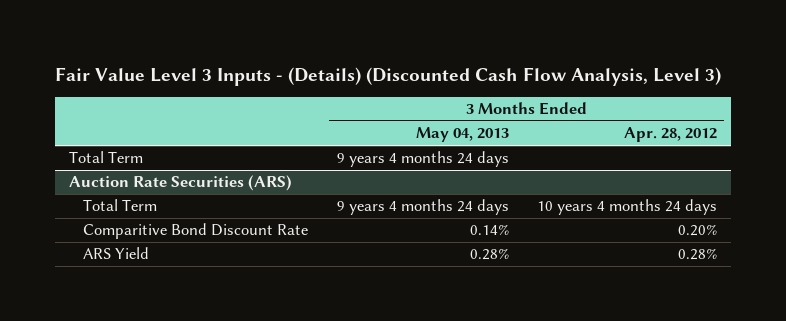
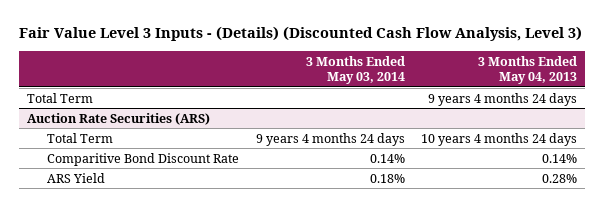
- | 3 Months Ended May 04, 2013 | 3 Months Ended Apr. 28, 2012
+ | 3 Months Ended May 03, 2014 | 3 Months Ended May 04, 2013
@ Auction Rate Securities (ARS)
- Total Term | 9 years 4 months 24 days | 10 years 4 months 24 days
+ Total Term | 9 years 4 months 24 days | 10 years 4 months 24 days

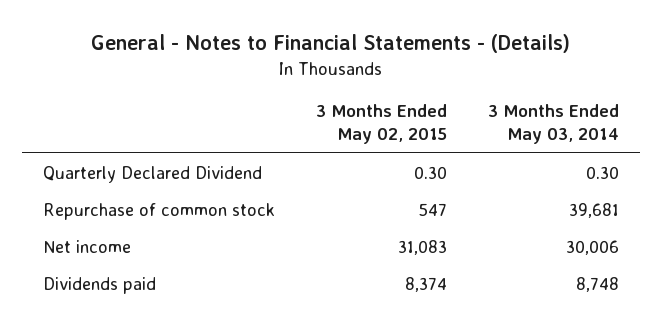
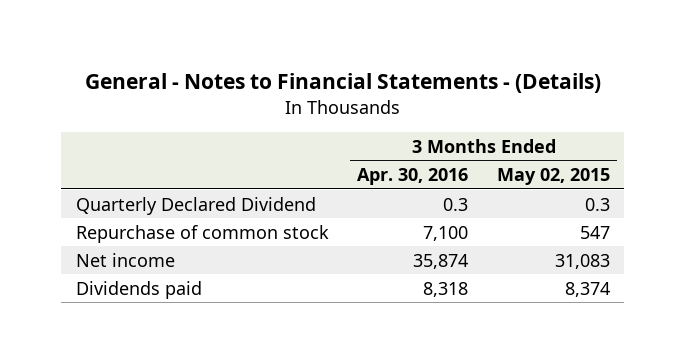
- | 3 Months Ended May 02, 2015 | 3 Months Ended May 03, 2014
+ | 3 Months Ended Apr. 30, 2016 | 3 Months Ended May 02, 2015
- Quarterly Declared Dividend | 0.30 | 0.30
+ Quarterly Declared Dividend | 0.3 | 0.3

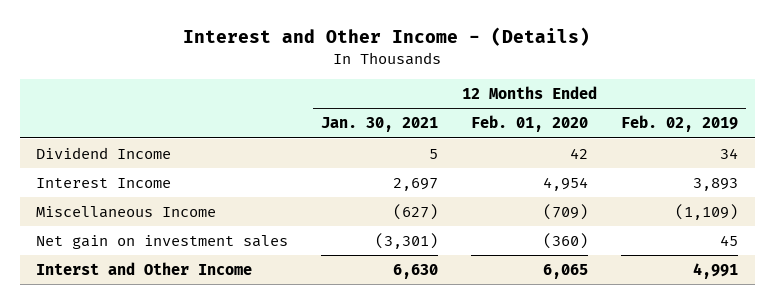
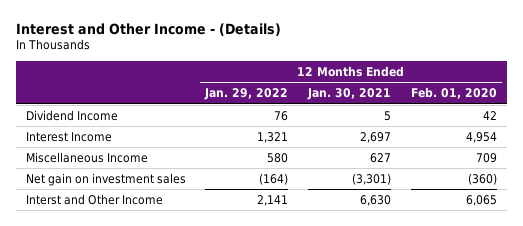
- | 12 Months Ended Jan. 30, 2021 | 12 Months Ended Feb. 01, 2020 | 12 Months Ended Feb. 02, 2019
+ | 12 Months Ended Jan. 29, 2022 | 12 Months Ended Jan. 30, 2021 | 12 Months Ended Feb. 01, 2020
- Miscellaneous Income | (627) | (709) | (1,109)
+ Miscellaneous Income | 580 | 627 | 709

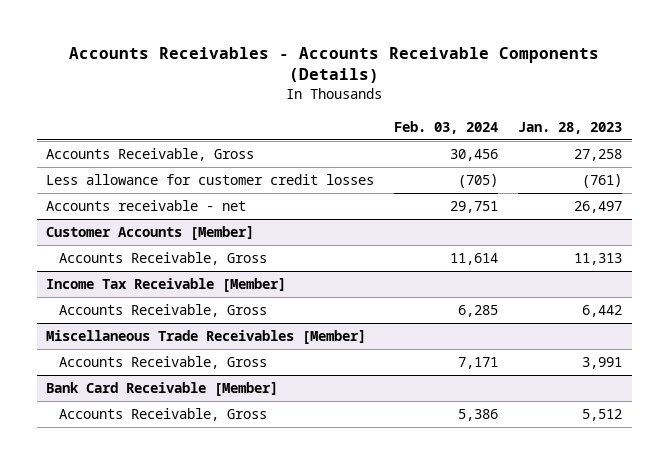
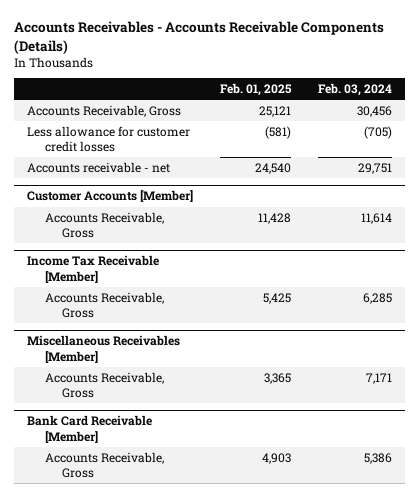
- | Feb. 03, 2024 | Jan. 28, 2023
+ | Feb. 01, 2025 | Feb. 03, 2024
- Miscellaneous Trade Receivables [Member]
+ Miscellaneous Receivables [Member]

